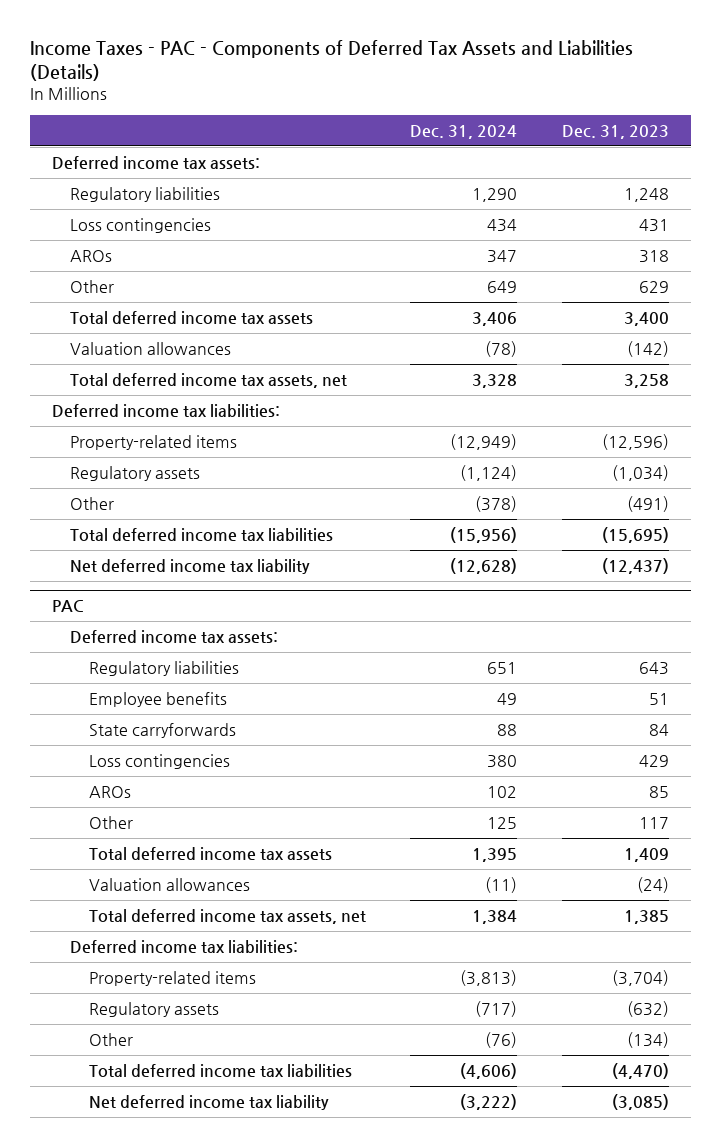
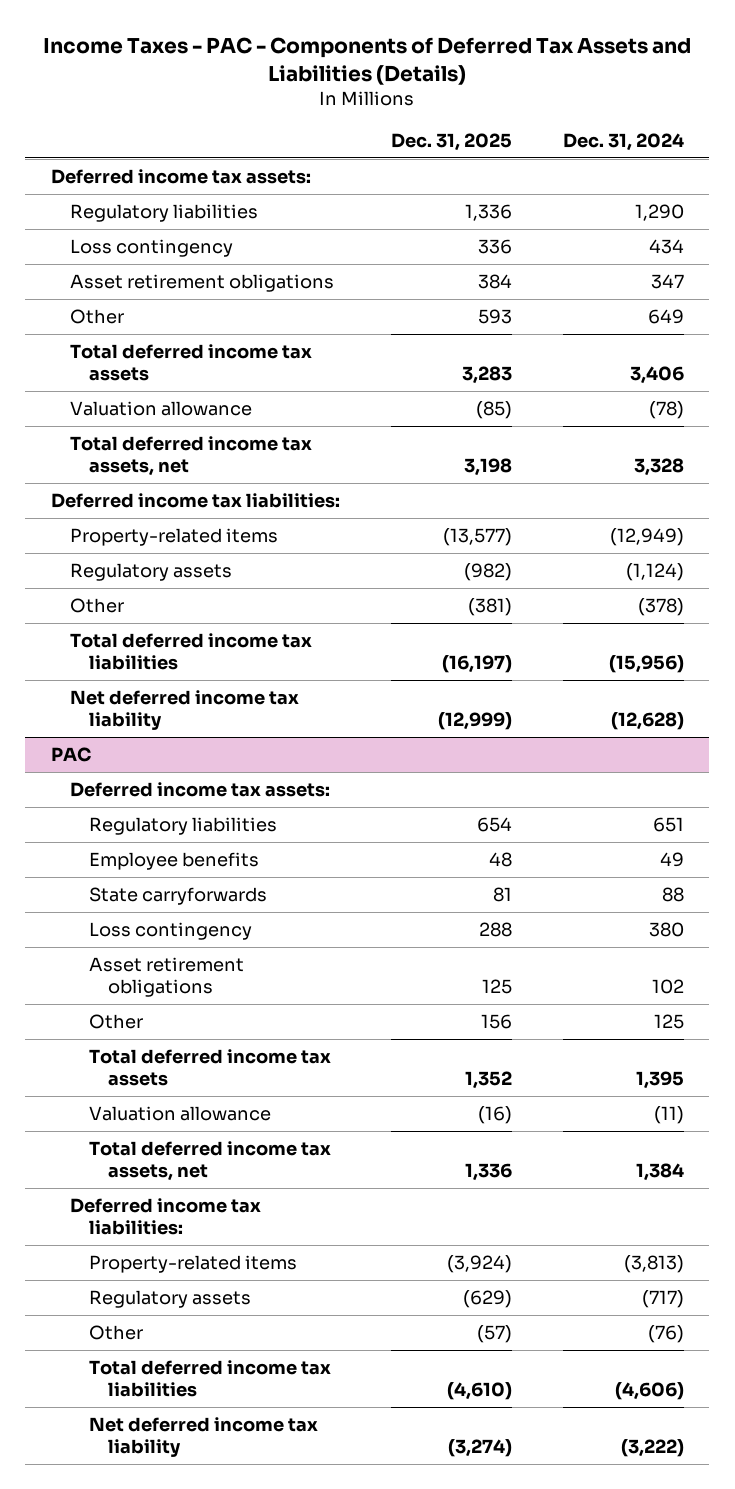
- | Dec. 31, 2024 | Dec. 31, 2023
+ | Dec. 31, 2025 | Dec. 31, 2024
- Loss contingencies | 434 | 431
- AROs | 347 | 318
+ Loss contingency | 336 | 434
+ Asset retirement obligations | 384 | 347
- Valuation allowances | (78) | (142)
+ Valuation allowance | (85) | (78)
@ PAC
- Loss contingencies | 380 | 429
- AROs | 102 | 85
+ Loss contingency | 288 | 380
+ Asset retirement obligations | 125 | 102
- Valuation allowances | (11) | (24)
+ Valuation allowance | (16) | (11)

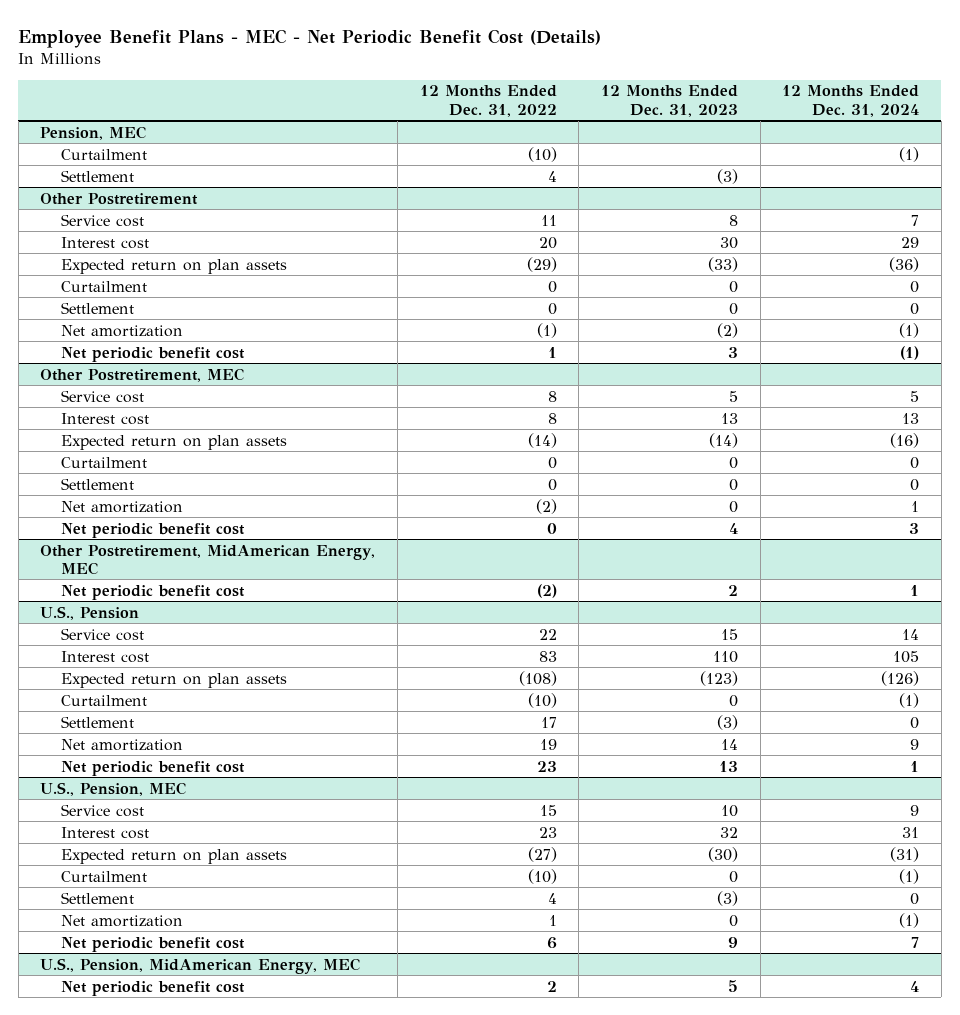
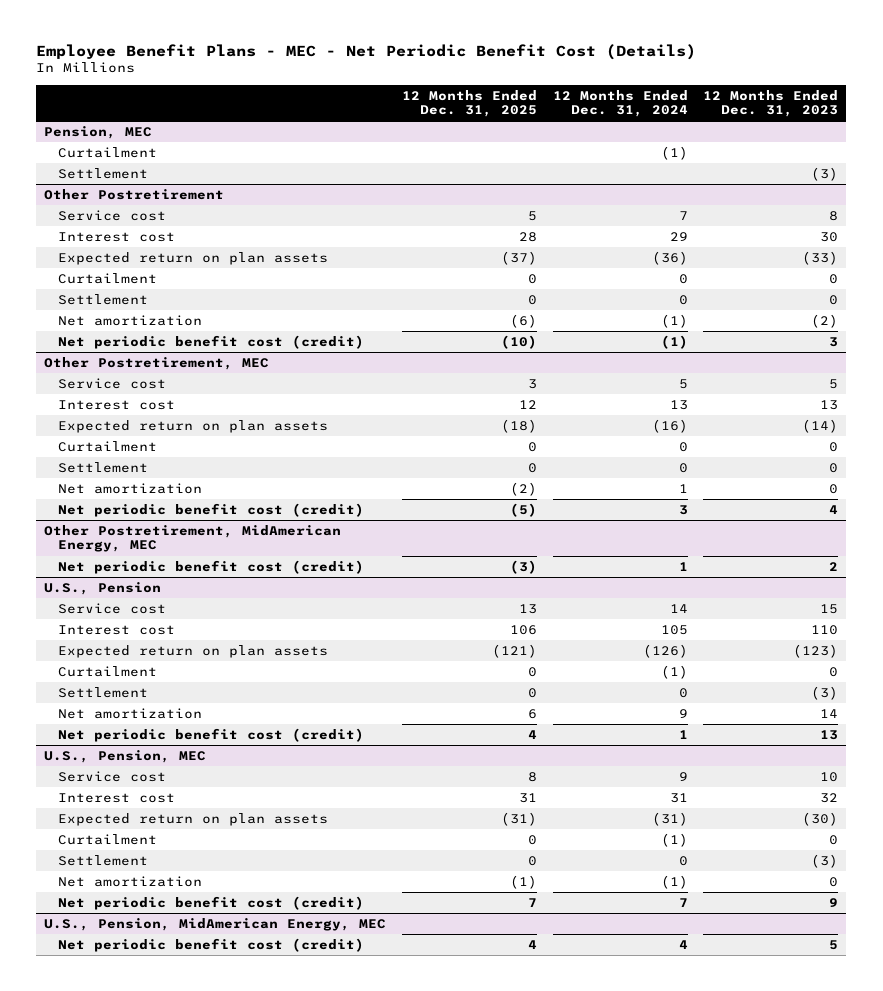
- | 12 Months Ended Dec. 31, 2022 | 12 Months Ended Dec. 31, 2023 | 12 Months Ended Dec. 31, 2024
+ | 12 Months Ended Dec. 31, 2025 | 12 Months Ended Dec. 31, 2024 | 12 Months Ended Dec. 31, 2023
@ Other Postretirement
- Net periodic benefit cost | 1 | 3 | (1)
+ Net periodic benefit cost (credit) | (10) | (1) | 3
@ Other Postretirement, MEC
- Net periodic benefit cost | 0 | 4 | 3
+ Net periodic benefit cost (credit) | (5) | 3 | 4
@ Other Postretirement, MidAmerican Energy, MEC
- Net periodic benefit cost | (2) | 2 | 1
+ Net periodic benefit cost (credit) | (3) | 1 | 2
@ U.S., Pension
- Net periodic benefit cost | 23 | 13 | 1
+ Net periodic benefit cost (credit) | 4 | 1 | 13
@ U.S., Pension, MEC
- Net periodic benefit cost | 6 | 9 | 7
+ Net periodic benefit cost (credit) | 7 | 7 | 9
@ U.S., Pension, MidAmerican Energy, MEC
- Net periodic benefit cost | 2 | 5 | 4
+ Net periodic benefit cost (credit) | 4 | 4 | 5

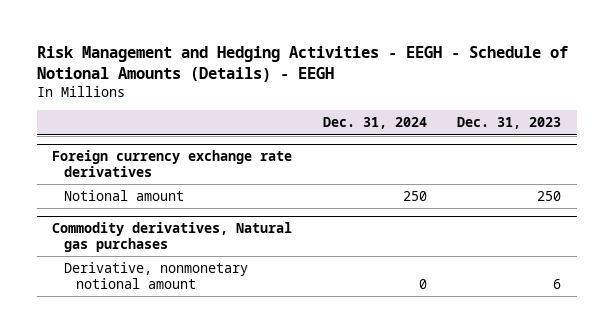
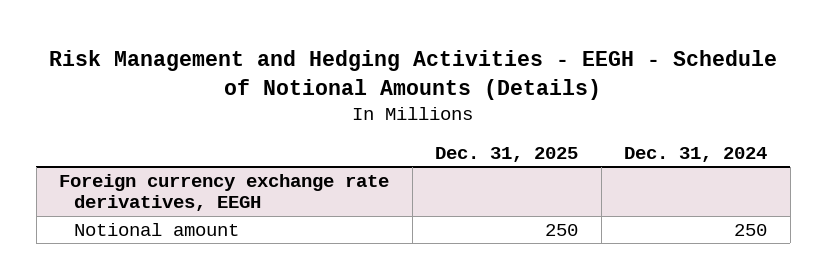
- Risk Management and Hedging Activities - EEGH - Schedule of Notional Amounts (Details) - EEGH
+ Risk Management and Hedging Activities - EEGH - Schedule of Notional Amounts (Details)
- | Dec. 31, 2024 | Dec. 31, 2023
+ | Dec. 31, 2025 | Dec. 31, 2024
- Foreign currency exchange rate derivatives
+ Foreign currency exchange rate derivatives, EEGH
- Commodity derivatives, Natural gas purchases
- Derivative, nonmonetary notional amount | 0 | 6

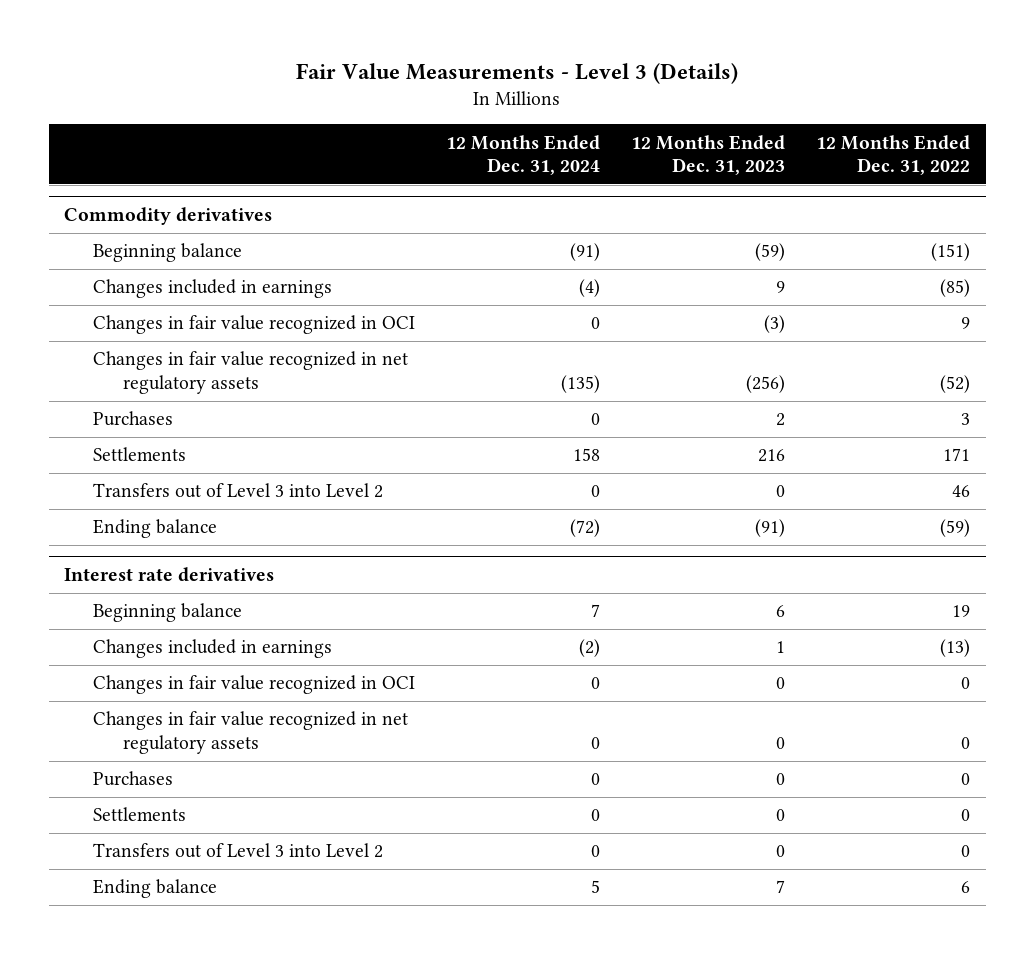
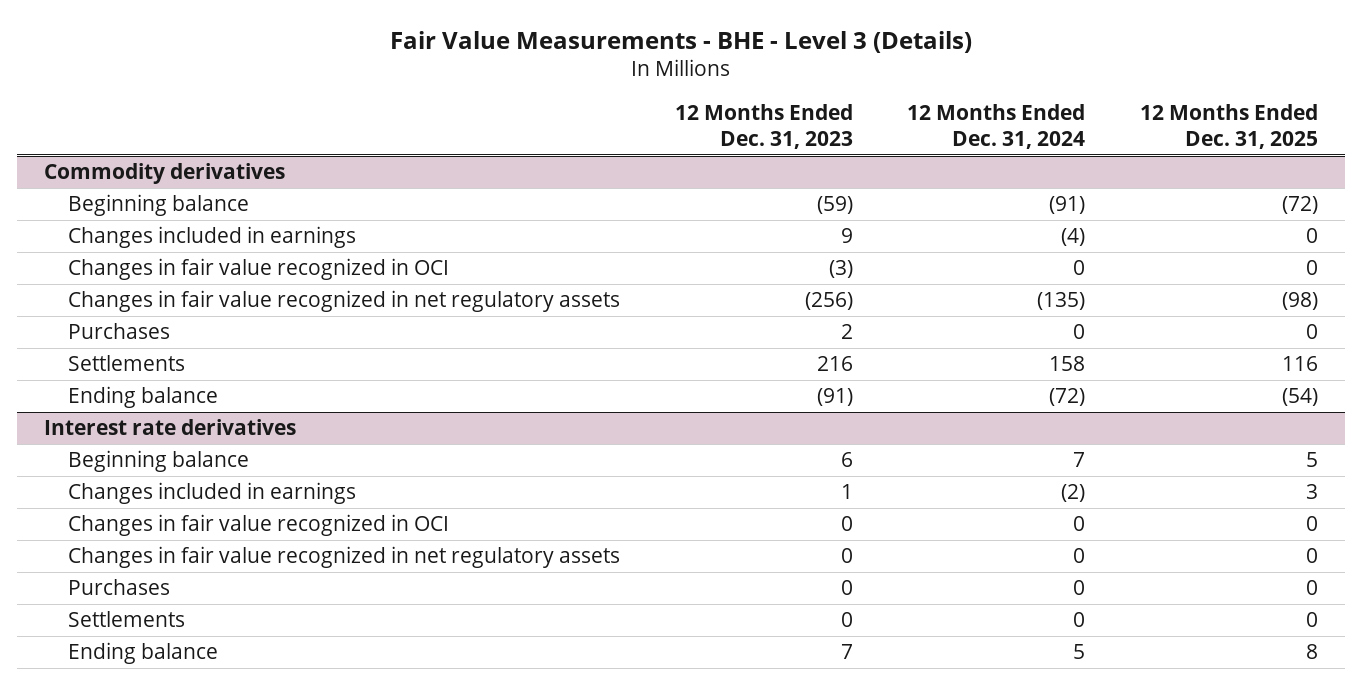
- Fair Value Measurements - Level 3 (Details)
+ Fair Value Measurements - BHE - Level 3 (Details)
- | 12 Months Ended Dec. 31, 2024 | 12 Months Ended Dec. 31, 2023 | 12 Months Ended Dec. 31, 2022
+ | 12 Months Ended Dec. 31, 2023 | 12 Months Ended Dec. 31, 2024 | 12 Months Ended Dec. 31, 2025
@ Commodity derivatives
- Transfers out of Level 3 into Level 2 | 0 | 0 | 46
@ Interest rate derivatives
- Transfers out of Level 3 into Level 2 | 0 | 0 | 0

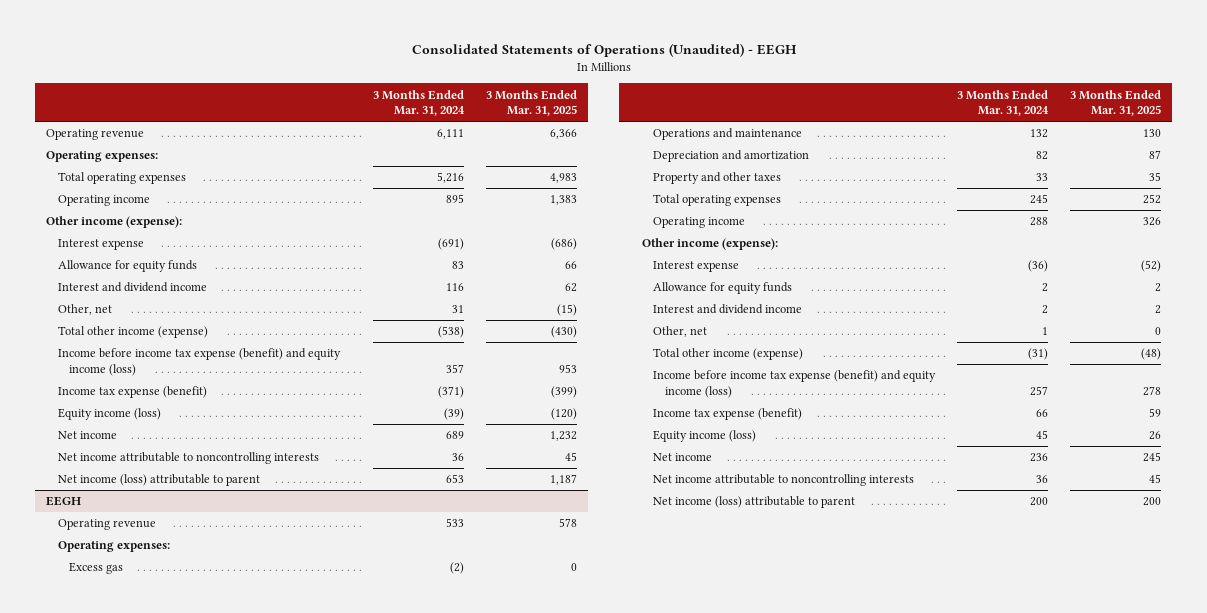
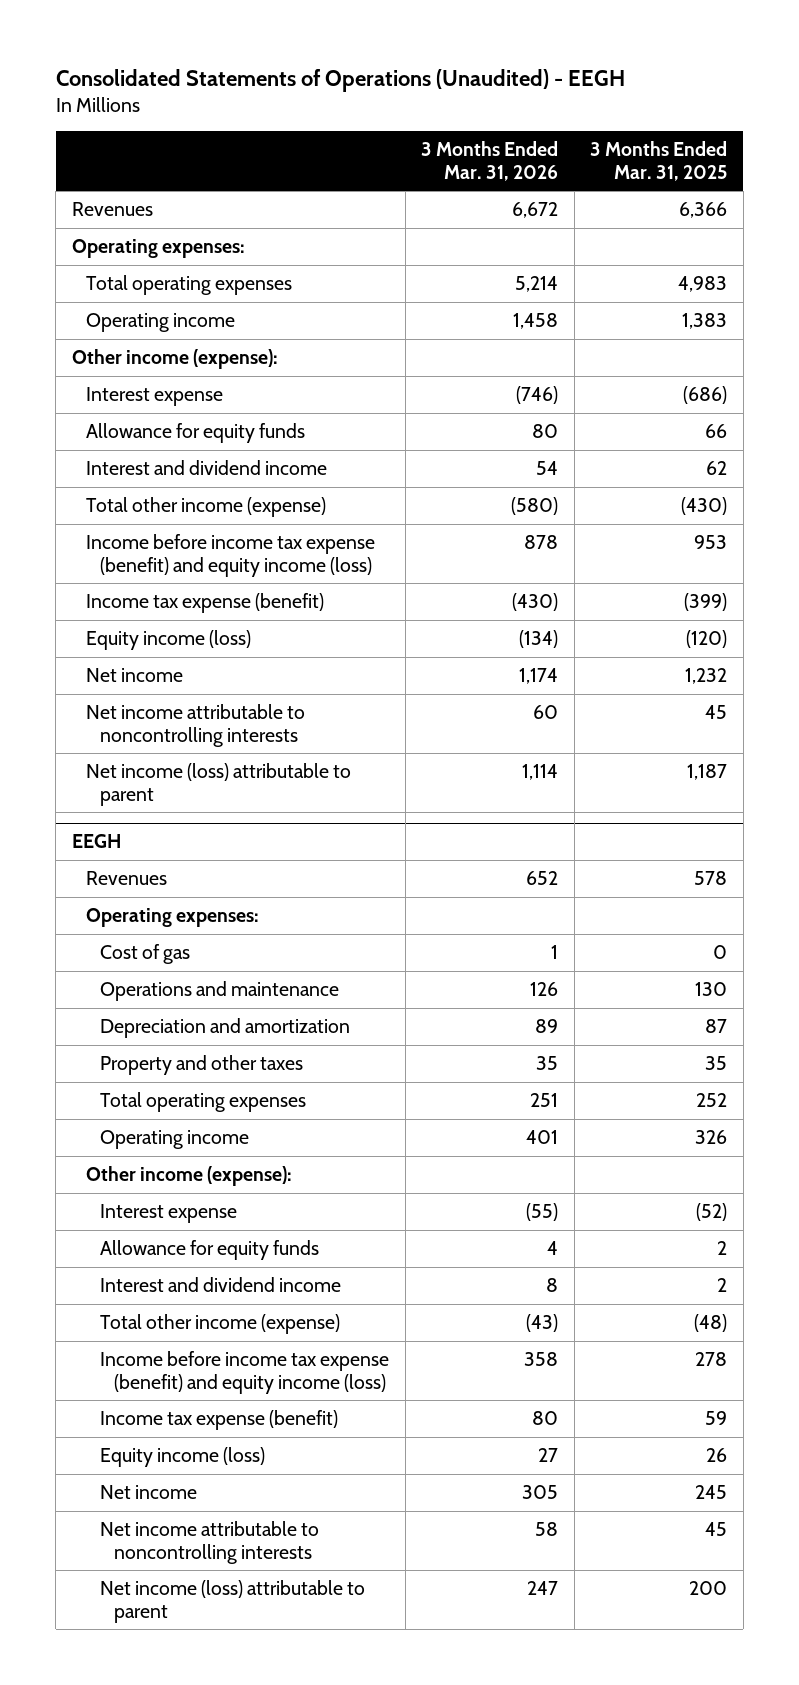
- | 3 Months Ended Mar. 31, 2024 | 3 Months Ended Mar. 31, 2025
+ | 3 Months Ended Mar. 31, 2026 | 3 Months Ended Mar. 31, 2025
- Operating revenue | 6,111 | 6,366
+ Revenues | 6,672 | 6,366
- Other, net | 31 | (15)
@ EEGH
- Operating revenue | 533 | 578
+ Revenues | 652 | 578
- Excess gas | (2) | 0
+ Cost of gas | 1 | 0
- Other, net | 1 | 0

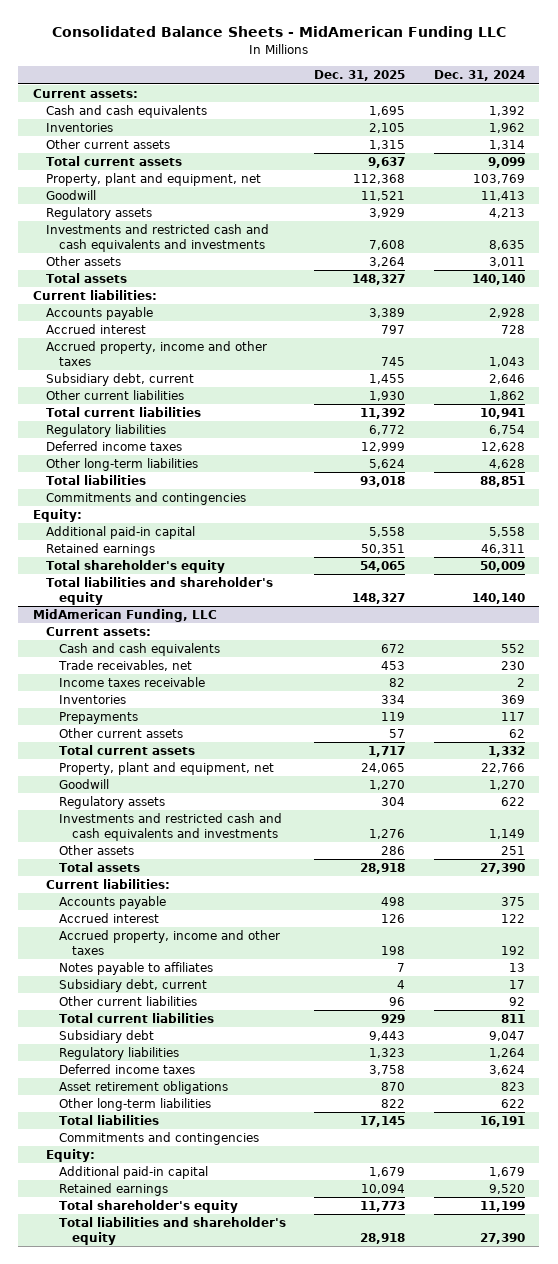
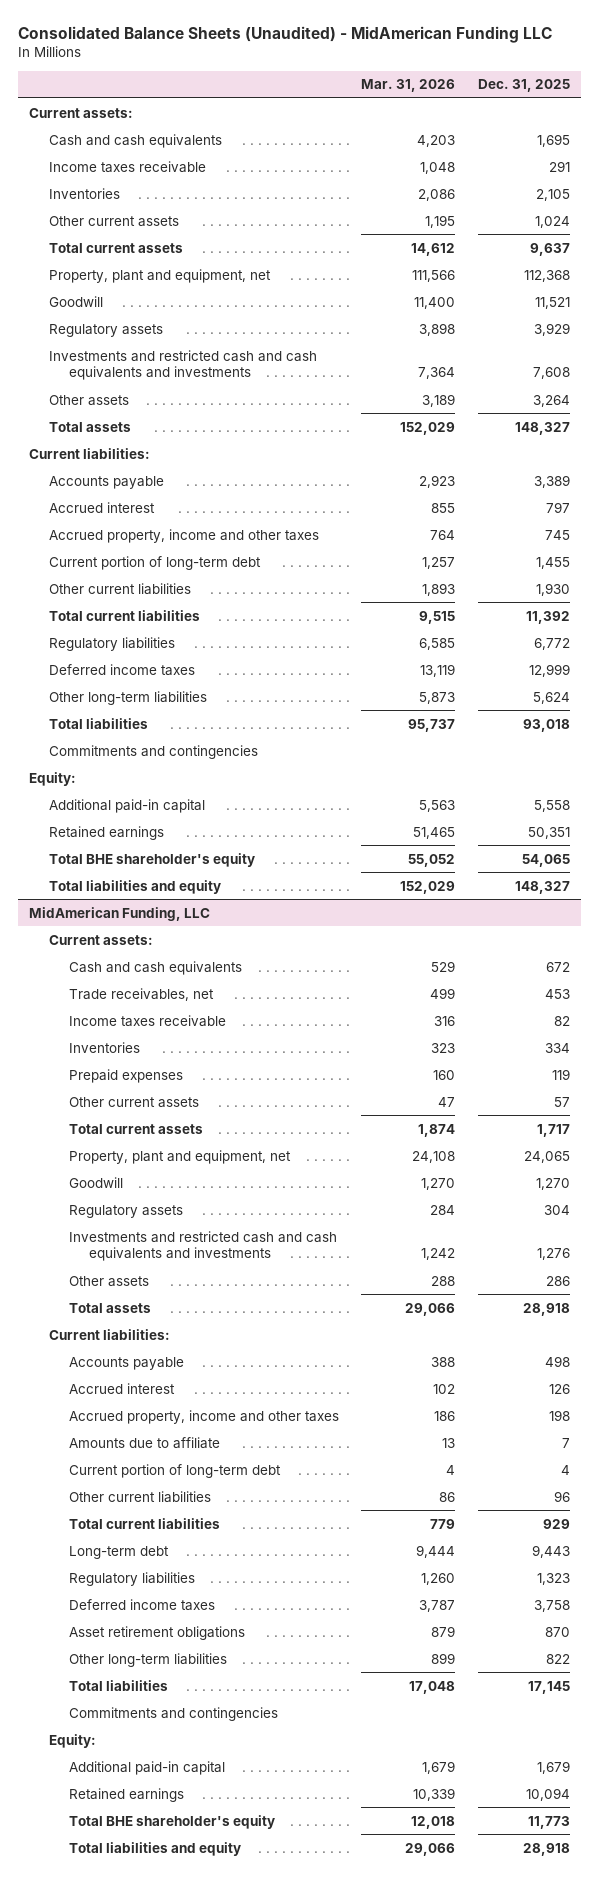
- Consolidated Balance Sheets - MidAmerican Funding LLC
+ Consolidated Balance Sheets (Unaudited) - MidAmerican Funding LLC
- | Dec. 31, 2025 | Dec. 31, 2024
+ | Mar. 31, 2026 | Dec. 31, 2025
+ Income taxes receivable | 1,048 | 291
- Other current assets | 1,315 | 1,314
+ Other current assets | 1,195 | 1,024
- Subsidiary debt, current | 1,455 | 2,646
+ Current portion of long-term debt | 1,257 | 1,455
- Total shareholder's equity | 54,065 | 50,009
- Total liabilities and shareholder's equity | 148,327 | 140,140
+ Total BHE shareholder's equity | 55,052 | 54,065
+ Total liabilities and equity | 152,029 | 148,327
@ MidAmerican Funding, LLC
- Prepayments | 119 | 117
+ Prepaid expenses | 160 | 119
- Notes payable to affiliates | 7 | 13
- Subsidiary debt, current | 4 | 17
+ Amounts due to affiliate | 13 | 7
+ Current portion of long-term debt | 4 | 4
- Subsidiary debt | 9,443 | 9,047
+ Long-term debt | 9,444 | 9,443
- Total shareholder's equity | 11,773 | 11,199
- Total liabilities and shareholder's equity | 28,918 | 27,390
+ Total BHE shareholder's equity | 12,018 | 11,773
+ Total liabilities and equity | 29,066 | 28,918

